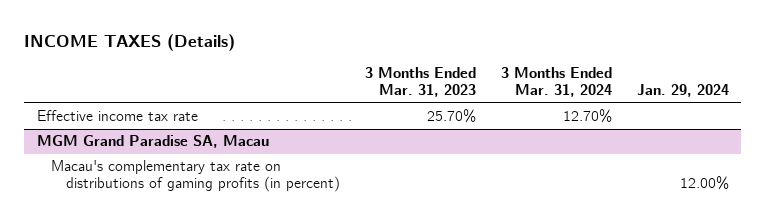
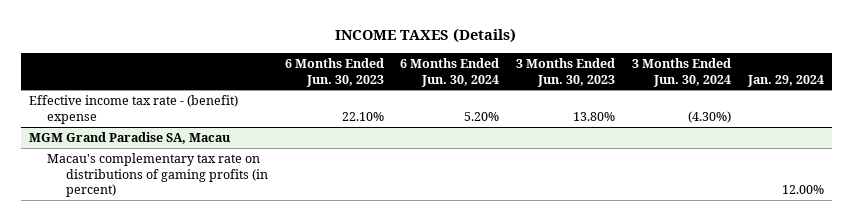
- | 3 Months Ended Mar. 31, 2023 | 3 Months Ended Mar. 31, 2024 | Jan. 29, 2024
+ | 6 Months Ended Jun. 30, 2023 | 6 Months Ended Jun. 30, 2024 | 3 Months Ended Jun. 30, 2023 | 3 Months Ended Jun. 30, 2024 | Jan. 29, 2024
- Effective income tax rate | 25.70% | 12.70% |
+ Effective income tax rate - (benefit) expense | 22.10% | 5.20% | 13.80% | (4.30%) |

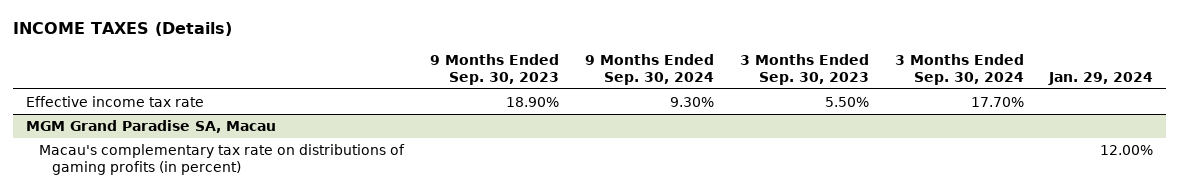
- | 6 Months Ended Jun. 30, 2023 | 6 Months Ended Jun. 30, 2024 | 3 Months Ended Jun. 30, 2023 | 3 Months Ended Jun. 30, 2024 | Jan. 29, 2024
+ | 9 Months Ended Sep. 30, 2023 | 9 Months Ended Sep. 30, 2024 | 3 Months Ended Sep. 30, 2023 | 3 Months Ended Sep. 30, 2024 | Jan. 29, 2024
- Effective income tax rate - (benefit) expense | 22.10% | 5.20% | 13.80% | (4.30%) |
+ Effective income tax rate | 18.90% | 9.30% | 5.50% | 17.70% |

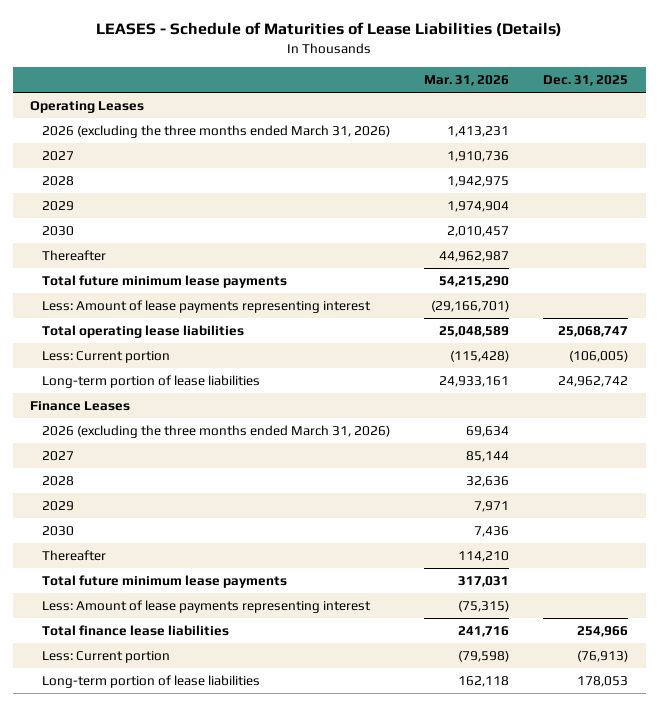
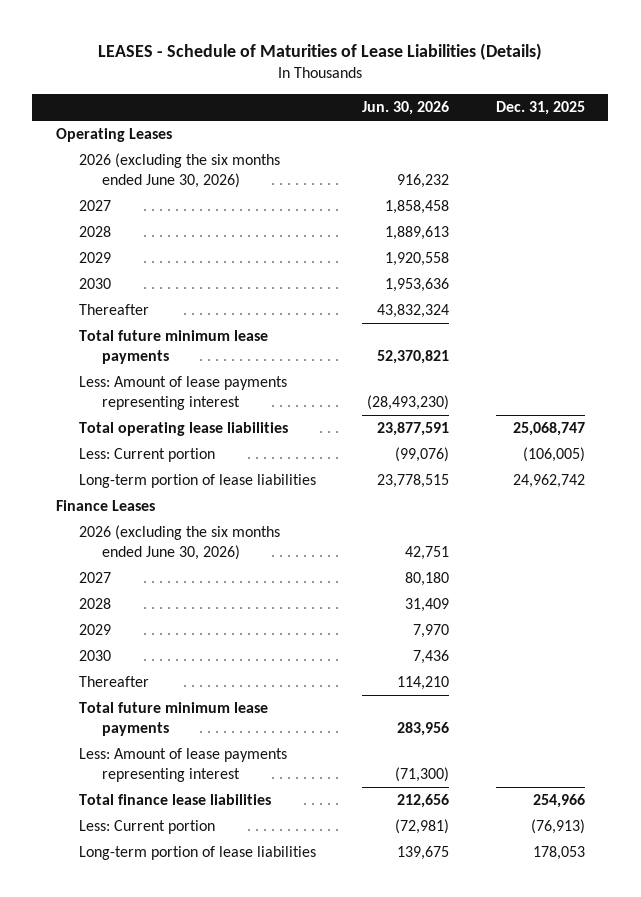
- | Mar. 31, 2026 | Dec. 31, 2025
+ | Jun. 30, 2026 | Dec. 31, 2025
- 2026 (excluding the three months ended March 31, 2026) | 1,413,231 |
+ 2026 (excluding the six months ended June 30, 2026) | 916,232 |
- 2026 (excluding the three months ended March 31, 2026) | 69,634 |
+ 2026 (excluding the six months ended June 30, 2026) | 42,751 |

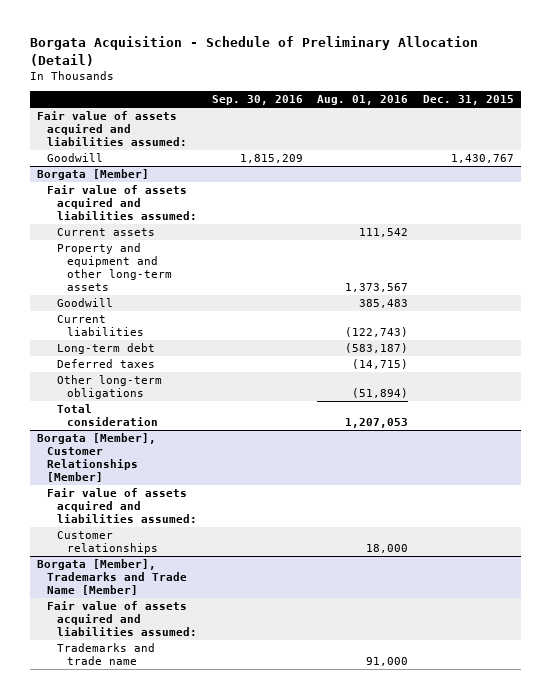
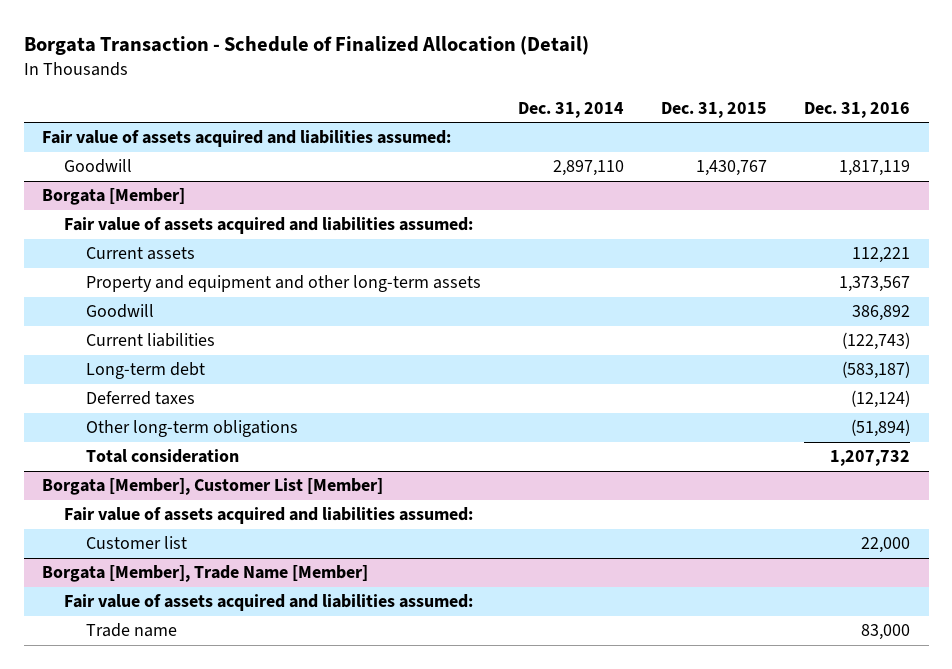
- Borgata Acquisition - Schedule of Preliminary Allocation (Detail)
+ Borgata Transaction - Schedule of Finalized Allocation (Detail)
- | Sep. 30, 2016 | Aug. 01, 2016 | Dec. 31, 2015
+ | Dec. 31, 2014 | Dec. 31, 2015 | Dec. 31, 2016
- Borgata [Member], Customer Relationships [Member]
+ Borgata [Member], Customer List [Member]
- Customer relationships | | 18,000 |
- Borgata [Member], Trademarks and Trade Name [Member]
+ Customer list | | | 22,000
+ Borgata [Member], Trade Name [Member]
- Trademarks and trade name | | 91,000 |
+ Trade name | | | 83,000

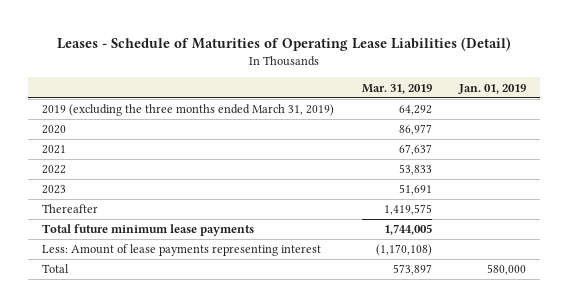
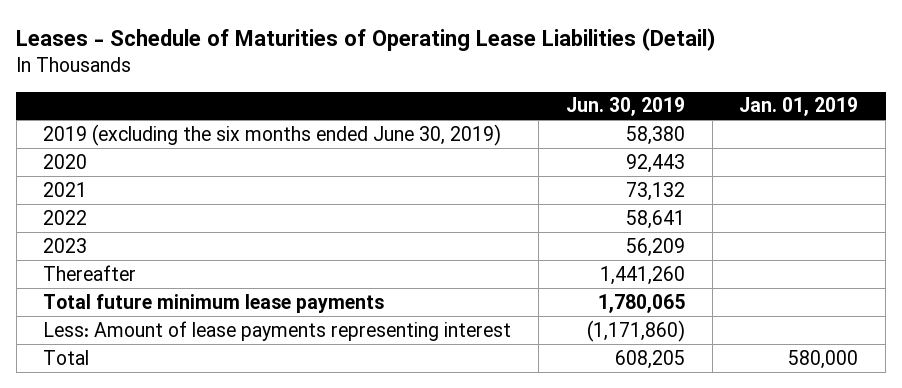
- | Mar. 31, 2019 | Jan. 01, 2019
+ | Jun. 30, 2019 | Jan. 01, 2019
- 2019 (excluding the three months ended March 31, 2019) | 64,292 |
+ 2019 (excluding the six months ended June 30, 2019) | 58,380 |

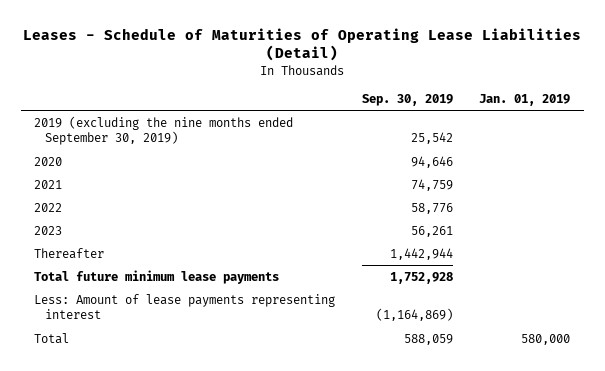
- | Jun. 30, 2019 | Jan. 01, 2019
+ | Sep. 30, 2019 | Jan. 01, 2019
- 2019 (excluding the six months ended June 30, 2019) | 58,380 |
+ 2019 (excluding the nine months ended September 30, 2019) | 25,542 |

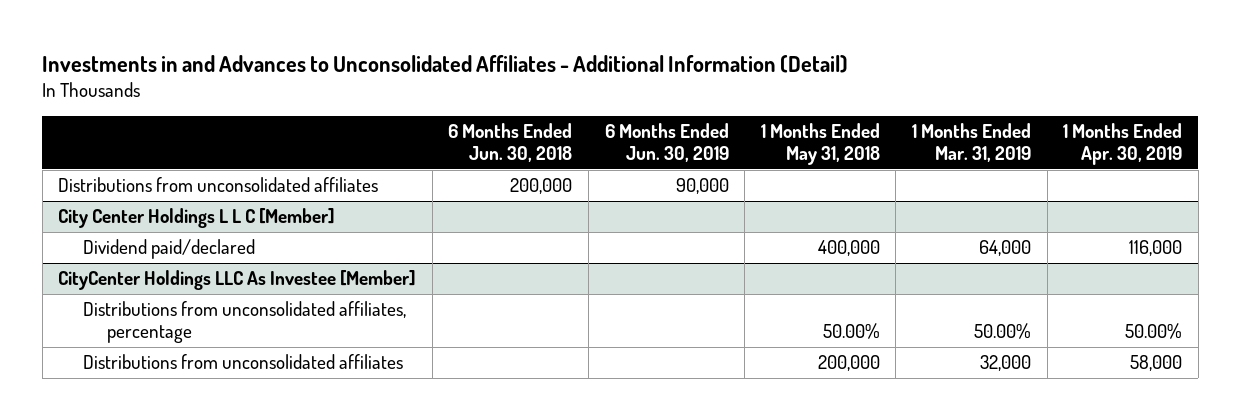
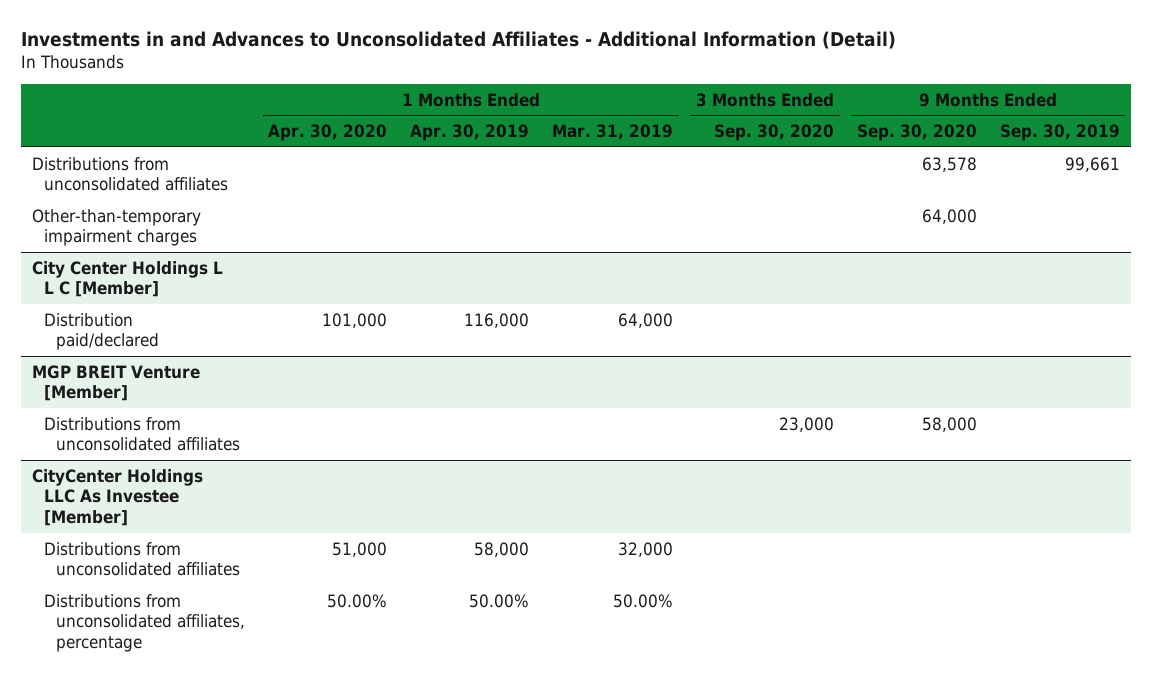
- | 6 Months Ended Jun. 30, 2018 | 6 Months Ended Jun. 30, 2019 | 1 Months Ended May 31, 2018 | 1 Months Ended Mar. 31, 2019 | 1 Months Ended Apr. 30, 2019
+ | 1 Months Ended Apr. 30, 2020 | 1 Months Ended Apr. 30, 2019 | 1 Months Ended Mar. 31, 2019 | 3 Months Ended Sep. 30, 2020 | 9 Months Ended Sep. 30, 2020 | 9 Months Ended Sep. 30, 2019
+ Other-than-temporary impairment charges | | | | | 64,000 |
@ City Center Holdings L L C [Member]
- Dividend paid/declared | | | 400,000 | 64,000 | 116,000
+ Distribution paid/declared | 101,000 | 116,000 | 64,000 | | |
+ MGP BREIT Venture [Member]
+ Distributions from unconsolidated affiliates | | | | 23,000 | 58,000 |
@ CityCenter Holdings LLC As Investee [Member]
moved down: Distributions from unconsolidated affiliates, percentage | 50.00% | 50.00% | 50.00% | | |

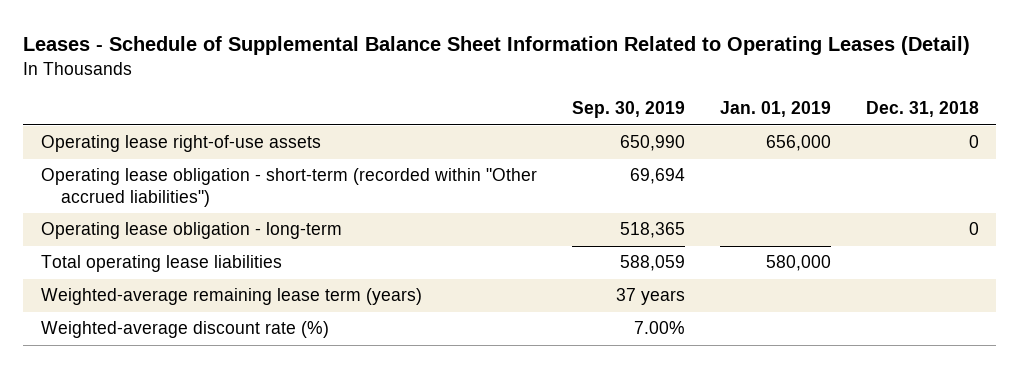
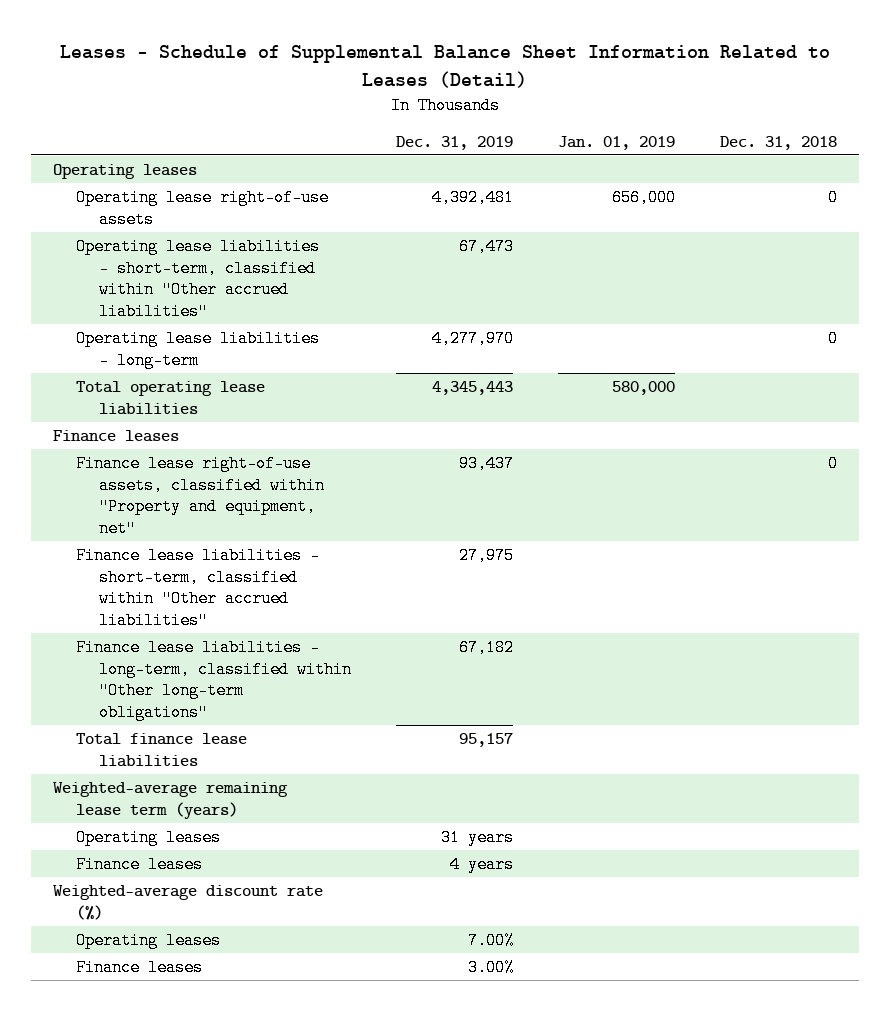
- Leases - Schedule of Supplemental Balance Sheet Information Related to Operating Leases (Detail)
+ Leases - Schedule of Supplemental Balance Sheet Information Related to Leases (Detail)
- | Sep. 30, 2019 | Jan. 01, 2019 | Dec. 31, 2018
+ | Dec. 31, 2019 | Jan. 01, 2019 | Dec. 31, 2018
+ Operating leases
- Operating lease obligation - short-term (recorded within "Other accrued liabilities") | 69,694 | |
- Operating lease obligation - long-term | 518,365 | | 0
+ Operating lease liabilities - short-term, classified within "Other accrued liabilities" | 67,473 | |
+ Operating lease liabilities - long-term | 4,277,970 | | 0
+ Finance leases
+ Finance lease right-of-use assets, classified within "Property and equipment, net" | 93,437 | | 0
+ Finance lease liabilities - short-term, classified within "Other accrued liabilities" | 27,975 | |
+ Finance lease liabilities - long-term, classified within "Other long-term obligations" | 67,182 | |
+ Total finance lease liabilities | 95,157 | |
+ Operating leases | 31 years | |
+ Finance leases | 4 years | |
+ Operating leases | 7.00% | |
+ Finance leases | 3.00% | |

